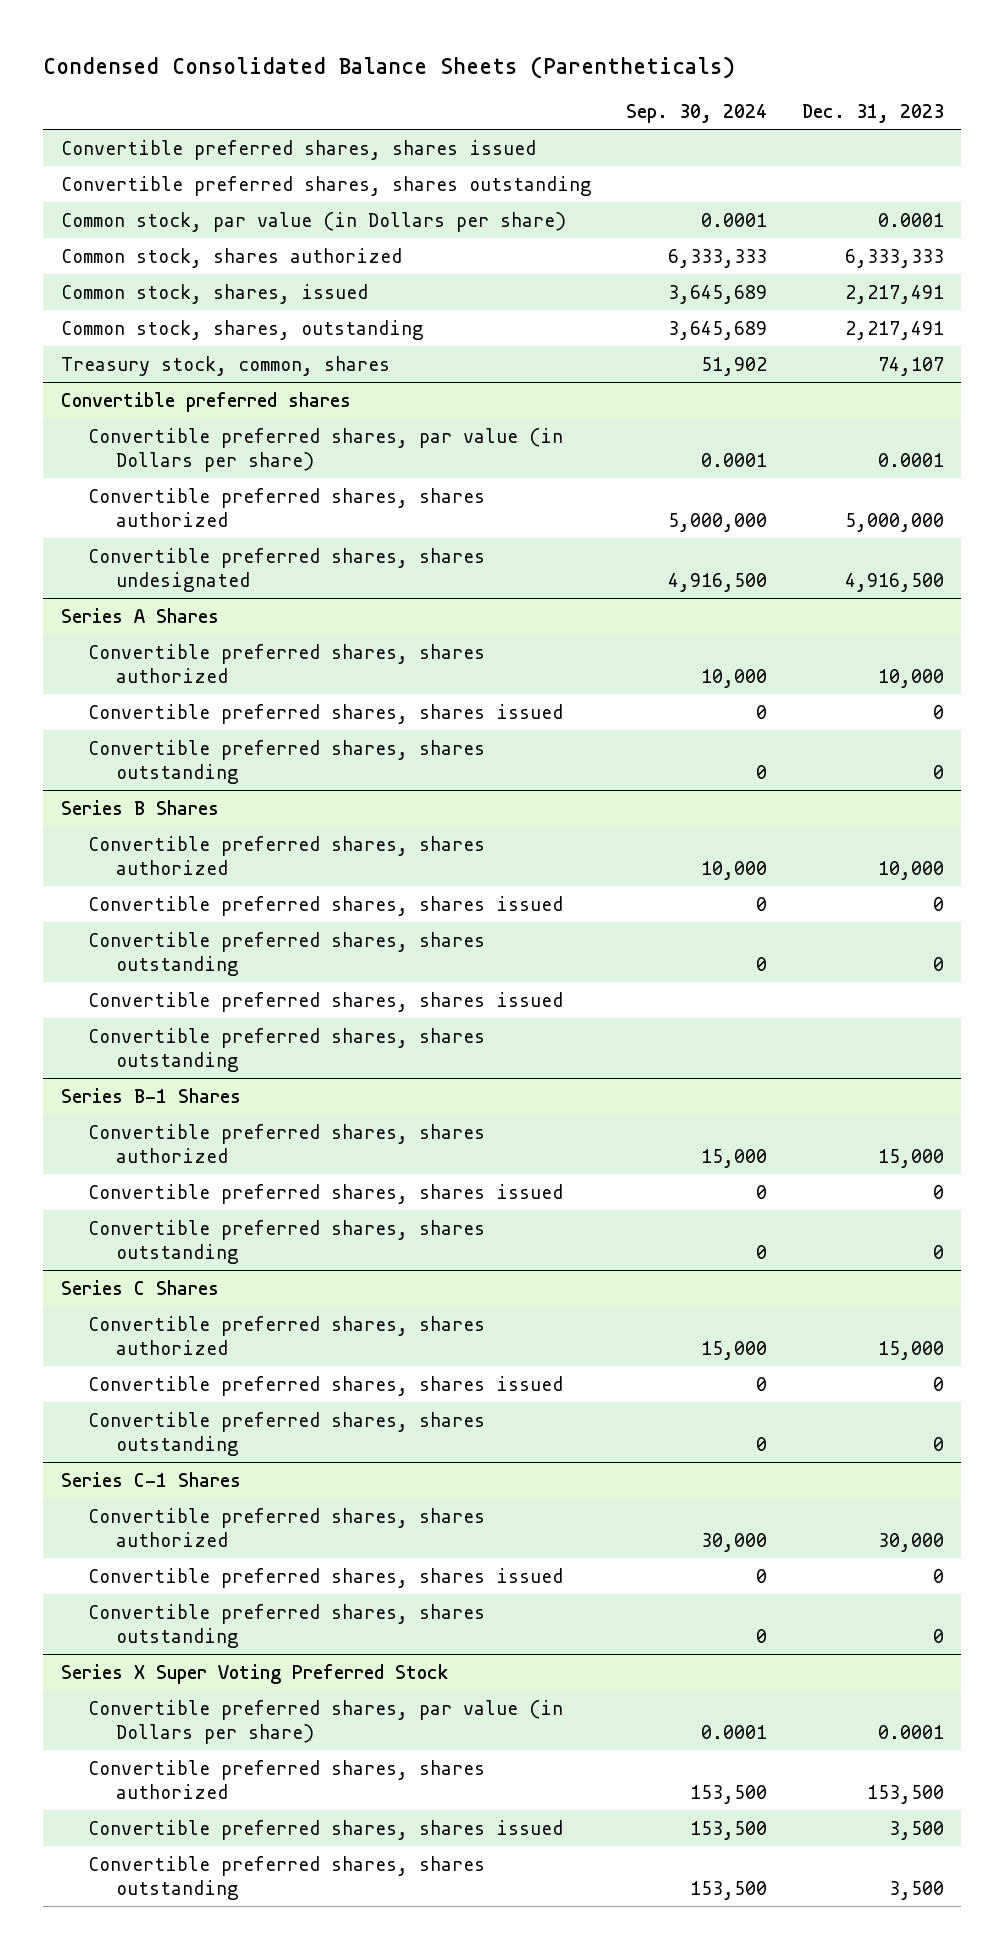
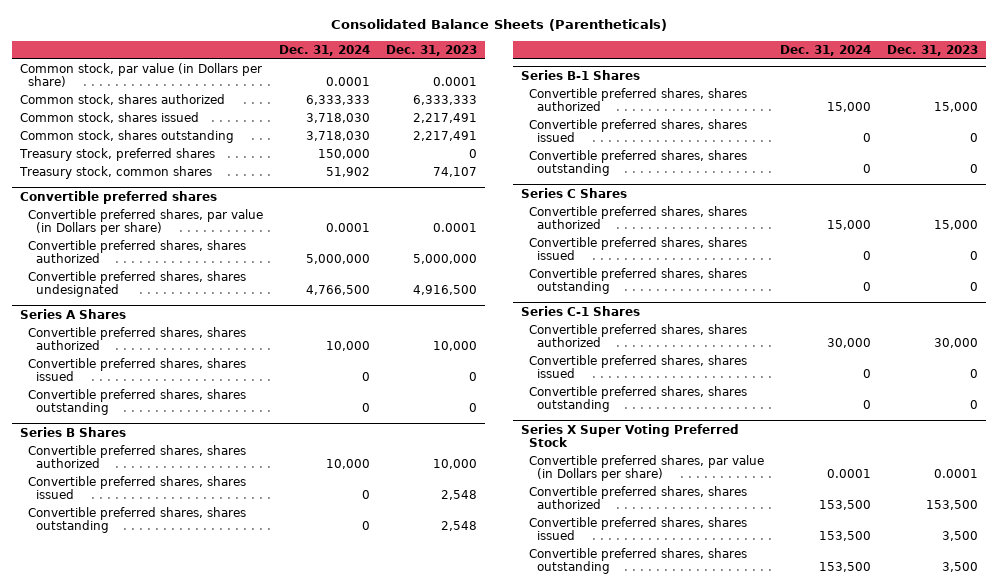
- Condensed Consolidated Balance Sheets (Parentheticals)
+ Consolidated Balance Sheets (Parentheticals)
- | Sep. 30, 2024 | Dec. 31, 2023
+ | Dec. 31, 2024 | Dec. 31, 2023
- Convertible preferred shares, shares issued
- Convertible preferred shares, shares outstanding
- Common stock, shares, issued | 3,645,689 | 2,217,491
- Common stock, shares, outstanding | 3,645,689 | 2,217,491
- Treasury stock, common, shares | 51,902 | 74,107
+ Common stock, shares issued | 3,718,030 | 2,217,491
+ Common stock, shares outstanding | 3,718,030 | 2,217,491
+ Treasury stock, preferred shares | 150,000 | 0
+ Treasury stock, common shares | 51,902 | 74,107
@ Series B Shares
- Convertible preferred shares, shares issued | 0 | 0
- Convertible preferred shares, shares outstanding | 0 | 0
- Convertible preferred shares, shares issued
- Convertible preferred shares, shares outstanding
+ Convertible preferred shares, shares issued | 0 | 2,548
+ Convertible preferred shares, shares outstanding | 0 | 2,548

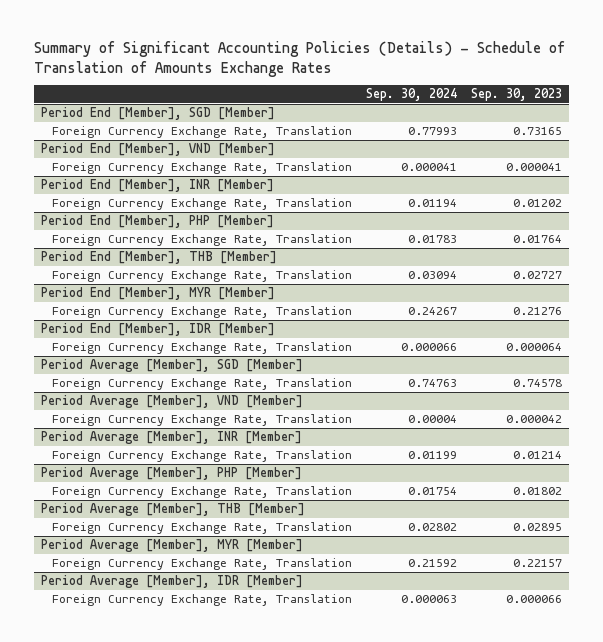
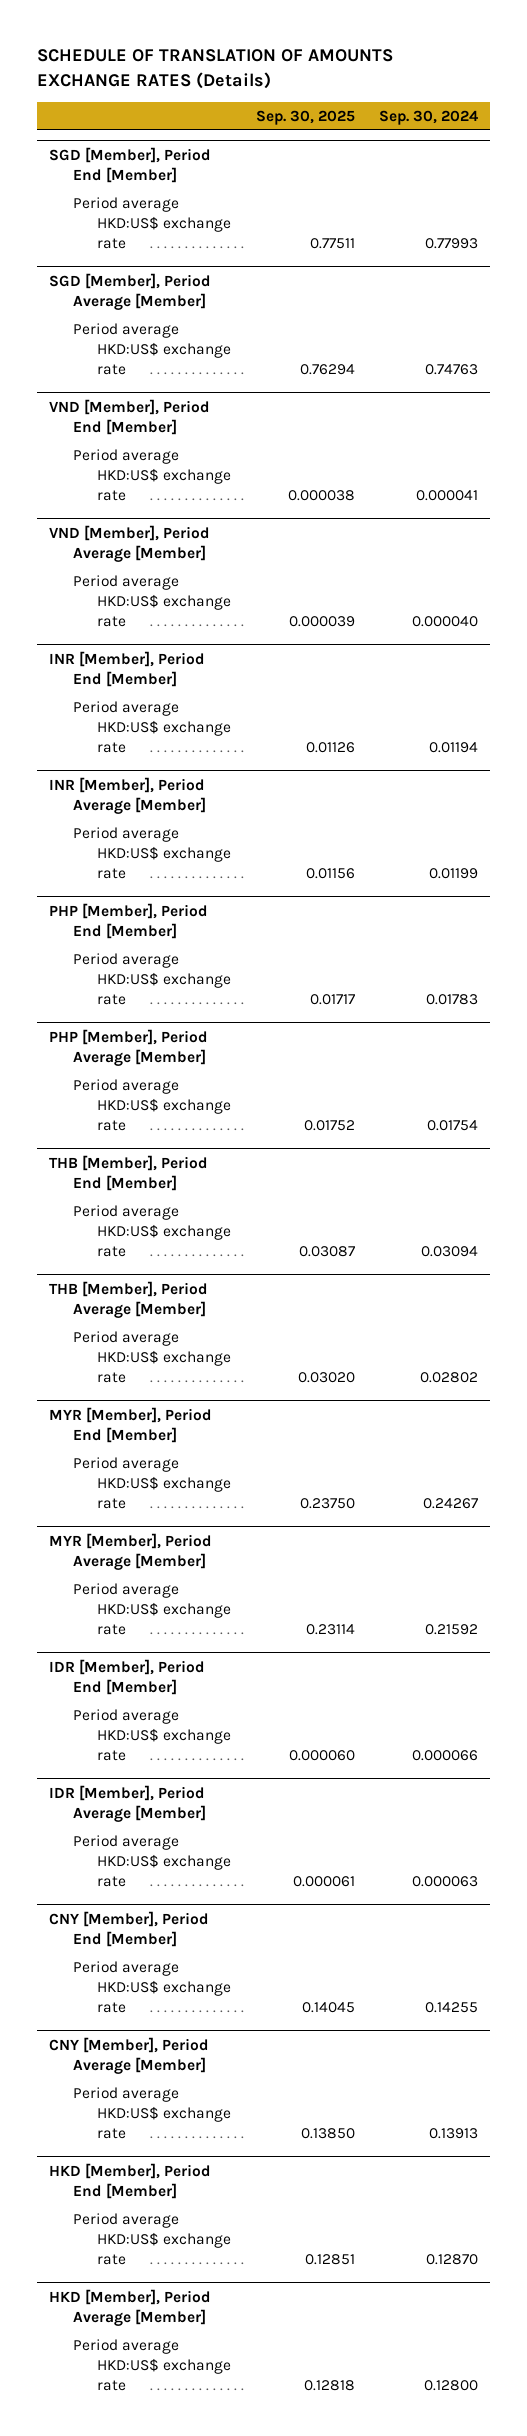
- Summary of Significant Accounting Policies (Details) - Schedule of Translation of Amounts Exchange Rates
+ SCHEDULE OF TRANSLATION OF AMOUNTS EXCHANGE RATES (Details)
- | Sep. 30, 2024 | Sep. 30, 2023
+ | Sep. 30, 2025 | Sep. 30, 2024
- Period End [Member], SGD [Member]
- Foreign Currency Exchange Rate, Translation | 0.77993 | 0.73165
- Period End [Member], VND [Member]
- Foreign Currency Exchange Rate, Translation | 0.000041 | 0.000041
- Period End [Member], INR [Member]
- Foreign Currency Exchange Rate, Translation | 0.01194 | 0.01202
- Period End [Member], PHP [Member]
- Foreign Currency Exchange Rate, Translation | 0.01783 | 0.01764
- Period End [Member], THB [Member]
- Foreign Currency Exchange Rate, Translation | 0.03094 | 0.02727
- Period End [Member], MYR [Member]
- Foreign Currency Exchange Rate, Translation | 0.24267 | 0.21276
- Period End [Member], IDR [Member]
- Foreign Currency Exchange Rate, Translation | 0.000066 | 0.000064
- Period Average [Member], SGD [Member]
- Foreign Currency Exchange Rate, Translation | 0.74763 | 0.74578
- Period Average [Member], VND [Member]
- Foreign Currency Exchange Rate, Translation | 0.00004 | 0.000042
- Period Average [Member], INR [Member]
- Foreign Currency Exchange Rate, Translation | 0.01199 | 0.01214
- Period Average [Member], PHP [Member]
- Foreign Currency Exchange Rate, Translation | 0.01754 | 0.01802
- Period Average [Member], THB [Member]
- Foreign Currency Exchange Rate, Translation | 0.02802 | 0.02895
- Period Average [Member], MYR [Member]
- Foreign Currency Exchange Rate, Translation | 0.21592 | 0.22157
- Period Average [Member], IDR [Member]
- Foreign Currency Exchange Rate, Translation | 0.000063 | 0.000066
+ SGD [Member], Period End [Member]
+ Period average HKD:US$ exchange rate | 0.77511 | 0.77993
+ SGD [Member], Period Average [Member]
+ Period average HKD:US$ exchange rate | 0.76294 | 0.74763
+ VND [Member], Period End [Member]
+ Period average HKD:US$ exchange rate | 0.000038 | 0.000041
+ VND [Member], Period Average [Member]
+ Period average HKD:US$ exchange rate | 0.000039 | 0.000040
+ INR [Member], Period End [Member]
+ Period average HKD:US$ exchange rate | 0.01126 | 0.01194
+ INR [Member], Period Average [Member]
+ Period average HKD:US$ exchange rate | 0.01156 | 0.01199
+ PHP [Member], Period End [Member]
+ Period average HKD:US$ exchange rate | 0.01717 | 0.01783
+ PHP [Member], Period Average [Member]
+ Period average HKD:US$ exchange rate | 0.01752 | 0.01754
+ THB [Member], Period End [Member]
+ Period average HKD:US$ exchange rate | 0.03087 | 0.03094
+ THB [Member], Period Average [Member]
+ Period average HKD:US$ exchange rate | 0.03020 | 0.02802
+ MYR [Member], Period End [Member]
+ Period average HKD:US$ exchange rate | 0.23750 | 0.24267
+ MYR [Member], Period Average [Member]
+ Period average HKD:US$ exchange rate | 0.23114 | 0.21592
+ IDR [Member], Period End [Member]
+ Period average HKD:US$ exchange rate | 0.000060 | 0.000066
+ IDR [Member], Period Average [Member]
+ Period average HKD:US$ exchange rate | 0.000061 | 0.000063
+ CNY [Member], Period End [Member]
+ Period average HKD:US$ exchange rate | 0.14045 | 0.14255
+ CNY [Member], Period Average [Member]
+ Period average HKD:US$ exchange rate | 0.13850 | 0.13913
+ HKD [Member], Period End [Member]
+ Period average HKD:US$ exchange rate | 0.12851 | 0.12870
+ HKD [Member], Period Average [Member]
+ Period average HKD:US$ exchange rate | 0.12818 | 0.12800

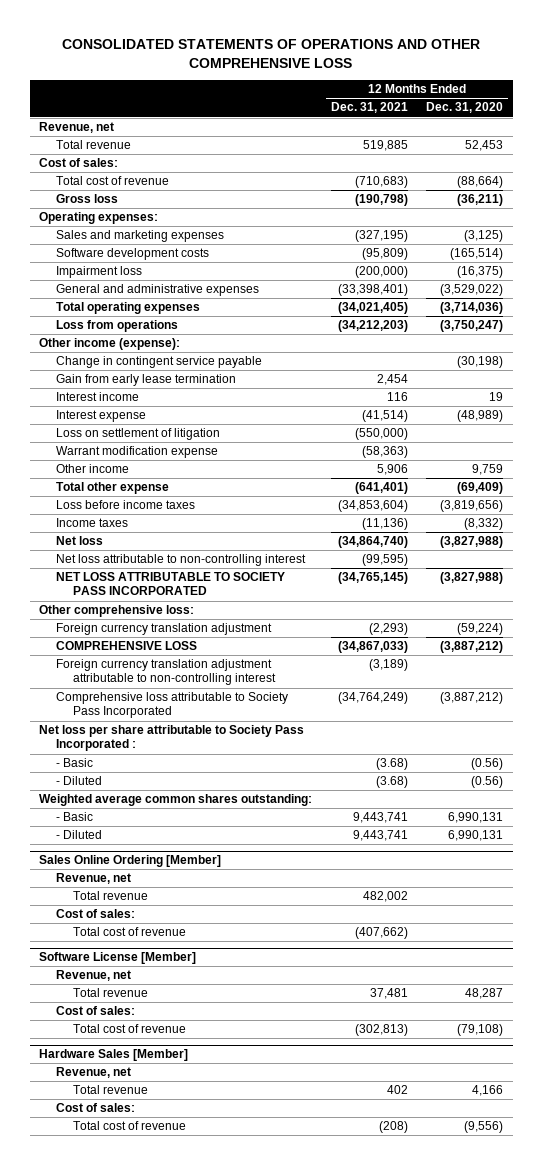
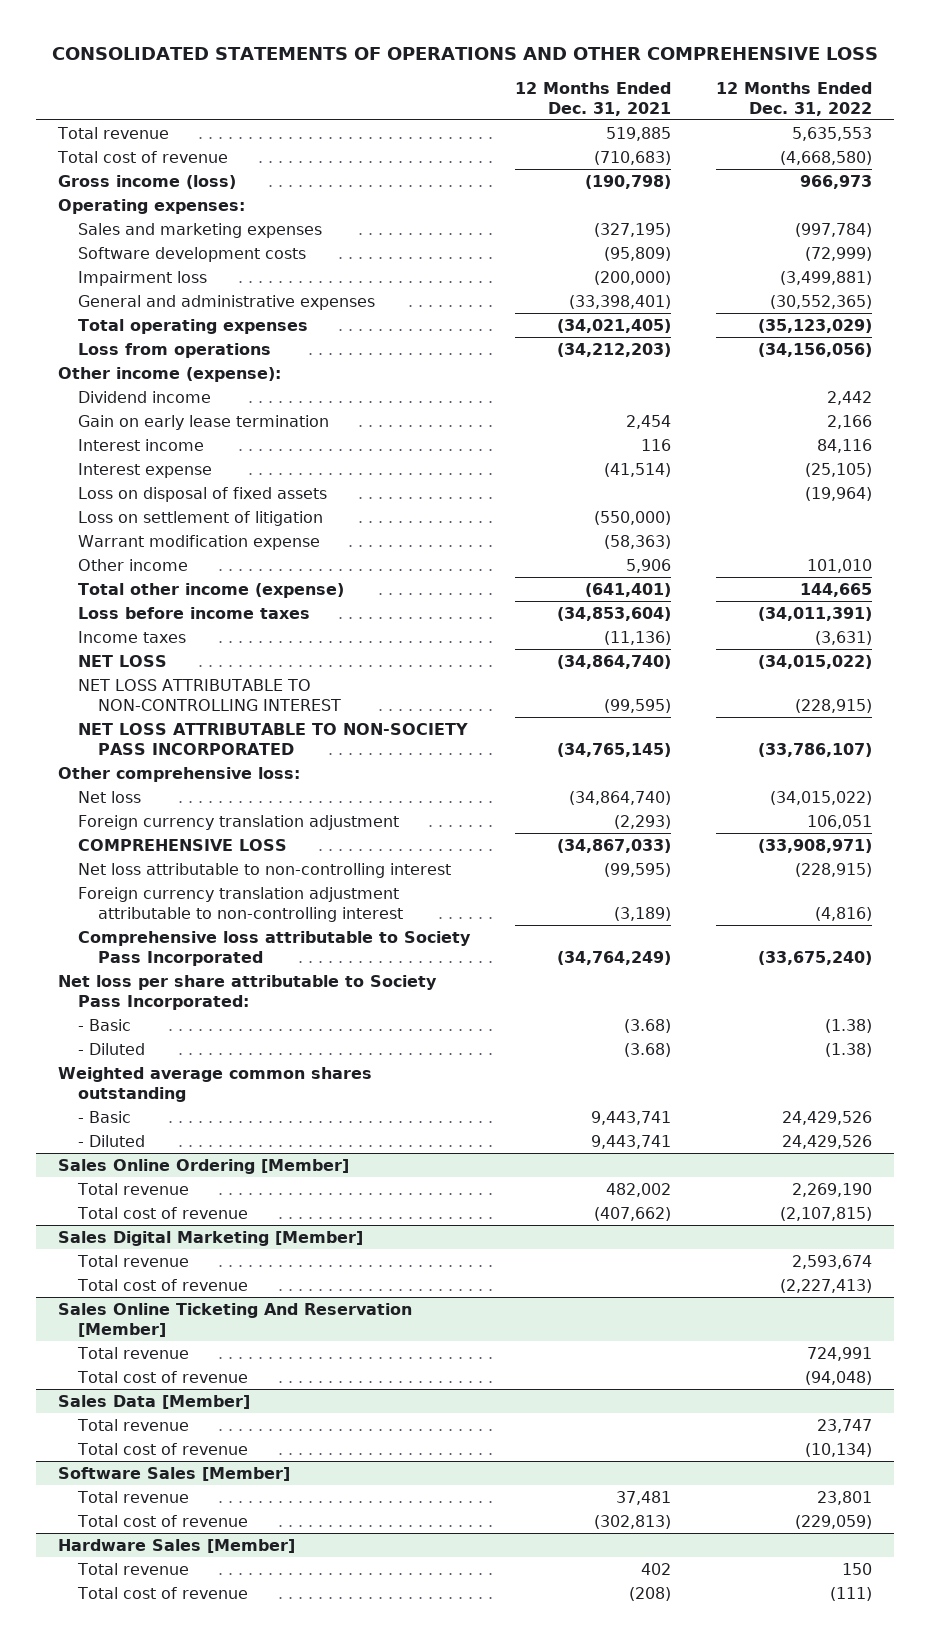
- | 12 Months Ended Dec. 31, 2021 | 12 Months Ended Dec. 31, 2020
+ | 12 Months Ended Dec. 31, 2021 | 12 Months Ended Dec. 31, 2022
- Revenue, net
- Cost of sales:
- Gross loss | (190,798) | (36,211)
+ Gross income (loss) | (190,798) | 966,973
- Change in contingent service payable | | (30,198)
- Gain from early lease termination | 2,454 |
+ Dividend income | | 2,442
+ Gain on early lease termination | 2,454 | 2,166
+ Loss on disposal of fixed assets | | (19,964)
- Total other expense | (641,401) | (69,409)
+ Total other income (expense) | (641,401) | 144,665
- NET LOSS ATTRIBUTABLE TO SOCIETY PASS INCORPORATED | (34,765,145) | (3,827,988)
+ NET LOSS | (34,864,740) | (34,015,022)
+ NET LOSS ATTRIBUTABLE TO NON-CONTROLLING INTEREST | (99,595) | (228,915)
+ NET LOSS ATTRIBUTABLE TO NON-SOCIETY PASS INCORPORATED | (34,765,145) | (33,786,107)
moved down: Net loss | (34,864,740) | (34,015,022)
moved down: Net loss attributable to non-controlling interest | (99,595) | (228,915)
- Net loss per share attributable to Society Pass Incorporated :
+ Net loss per share attributable to Society Pass Incorporated:
- Weighted average common shares outstanding:
+ Weighted average common shares outstanding
@ Sales Online Ordering [Member]
- Revenue, net
- Cost of sales:
- Software License [Member]
- Revenue, net
+ Sales Digital Marketing [Member]
+ Total revenue | | 2,593,674
+ Total cost of revenue | | (2,227,413)
+ Sales Online Ticketing And Reservation [Member]
+ Total revenue | | 724,991
+ Total cost of revenue | | (94,048)
+ Sales Data [Member]
+ Total revenue | | 23,747
+ Total cost of revenue | | (10,134)
+ Software Sales [Member]
- Cost of sales:
@ Hardware Sales [Member]
- Revenue, net
- Cost of sales:

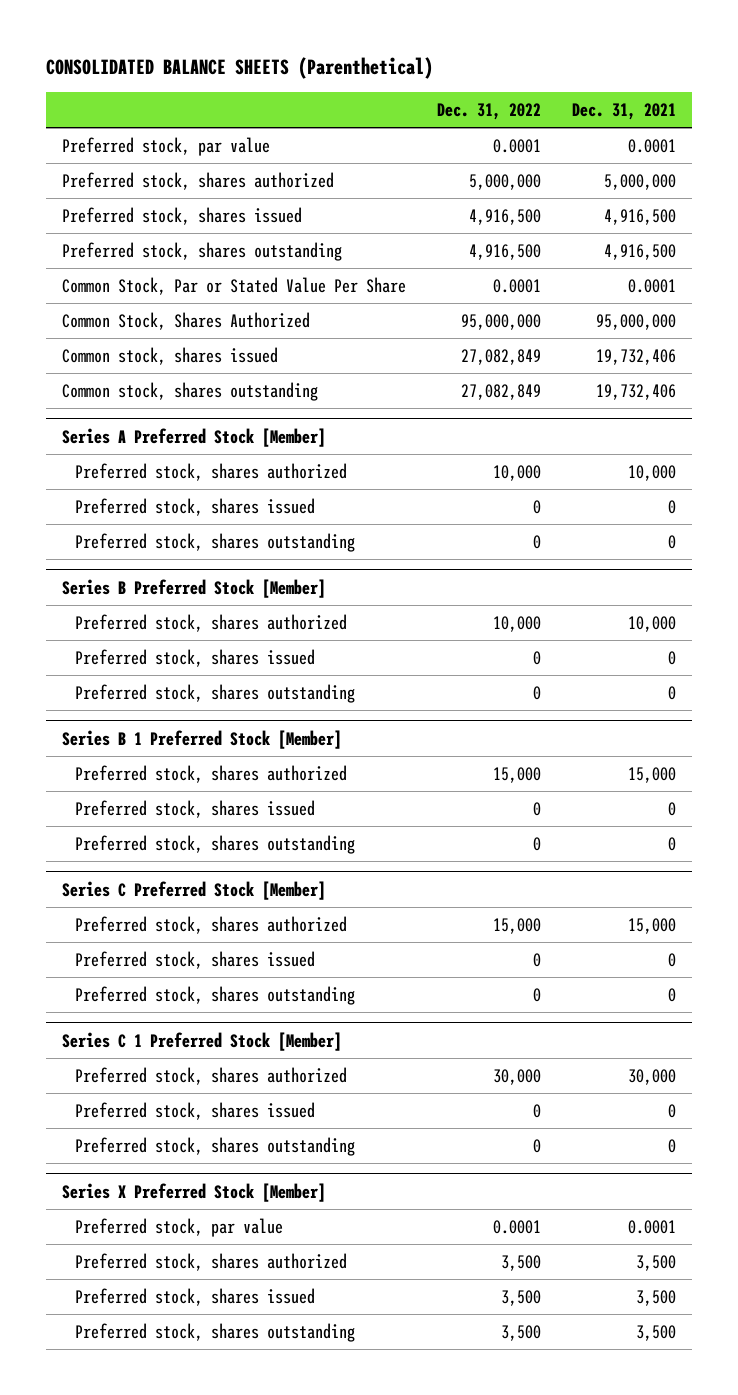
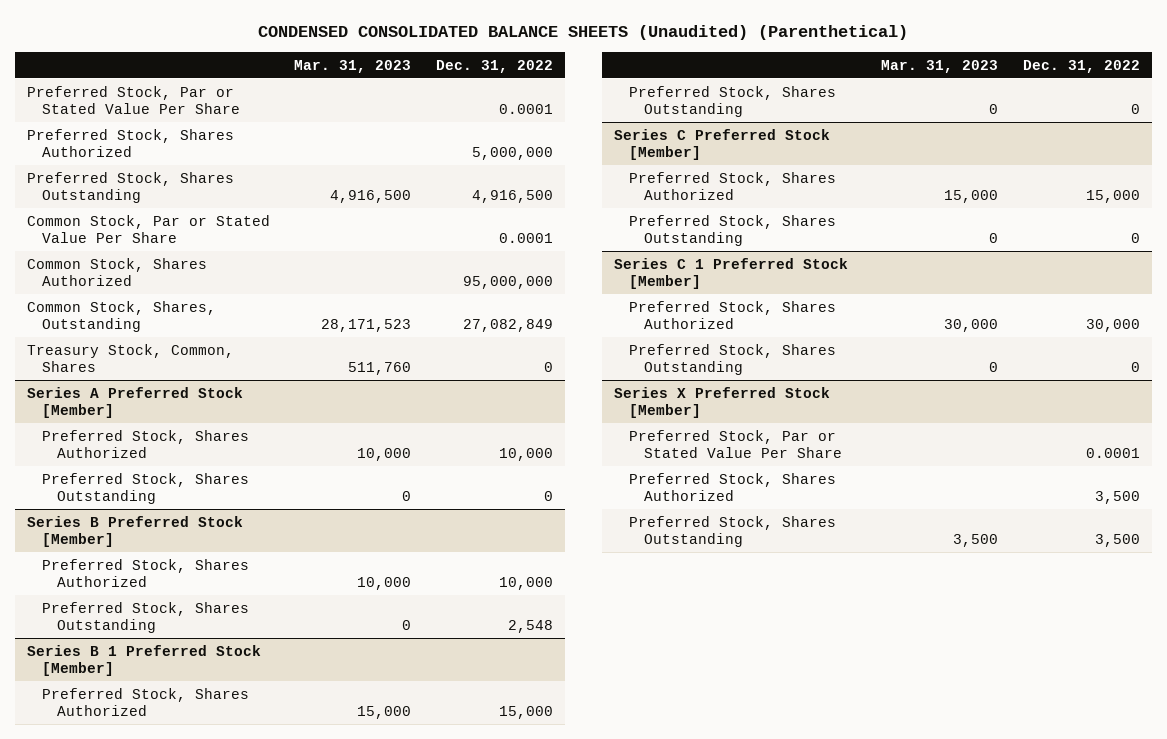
- CONSOLIDATED BALANCE SHEETS (Parenthetical)
+ CONDENSED CONSOLIDATED BALANCE SHEETS (Unaudited) (Parenthetical)
- | Dec. 31, 2022 | Dec. 31, 2021
+ | Mar. 31, 2023 | Dec. 31, 2022
- Preferred stock, par value | 0.0001 | 0.0001
- Preferred stock, shares authorized | 5,000,000 | 5,000,000
- Preferred stock, shares issued | 4,916,500 | 4,916,500
- Preferred stock, shares outstanding | 4,916,500 | 4,916,500
+ Preferred Stock, Par or Stated Value Per Share | | 0.0001
+ Preferred Stock, Shares Authorized | | 5,000,000
+ Preferred Stock, Shares Outstanding | 4,916,500 | 4,916,500
- Common stock, shares issued | 27,082,849 | 19,732,406
- Common stock, shares outstanding | 27,082,849 | 19,732,406
+ Common Stock, Shares, Outstanding | 28,171,523 | 27,082,849
+ Treasury Stock, Common, Shares | 511,760 | 0
@ Series A Preferred Stock [Member]
- Preferred stock, shares authorized | 10,000 | 10,000
- Preferred stock, shares issued | 0 | 0
- Preferred stock, shares outstanding | 0 | 0
+ Preferred Stock, Shares Authorized | 10,000 | 10,000
+ Preferred Stock, Shares Outstanding | 0 | 0
@ Series B Preferred Stock [Member]
- Preferred stock, shares authorized | 10,000 | 10,000
- Preferred stock, shares issued | 0 | 0
- Preferred stock, shares outstanding | 0 | 0
+ Preferred Stock, Shares Authorized | 10,000 | 10,000
+ Preferred Stock, Shares Outstanding | 0 | 2,548
@ Series B 1 Preferred Stock [Member]
- Preferred stock, shares authorized | 15,000 | 15,000
- Preferred stock, shares issued | 0 | 0
- Preferred stock, shares outstanding | 0 | 0
+ Preferred Stock, Shares Authorized | 15,000 | 15,000
+ Preferred Stock, Shares Outstanding | 0 | 0
@ Series C Preferred Stock [Member]
- Preferred stock, shares authorized | 15,000 | 15,000
- Preferred stock, shares issued | 0 | 0
- Preferred stock, shares outstanding | 0 | 0
+ Preferred Stock, Shares Authorized | 15,000 | 15,000
+ Preferred Stock, Shares Outstanding | 0 | 0
@ Series C 1 Preferred Stock [Member]
- Preferred stock, shares authorized | 30,000 | 30,000
- Preferred stock, shares issued | 0 | 0
- Preferred stock, shares outstanding | 0 | 0
+ Preferred Stock, Shares Authorized | 30,000 | 30,000
+ Preferred Stock, Shares Outstanding | 0 | 0
@ Series X Preferred Stock [Member]
- Preferred stock, par value | 0.0001 | 0.0001
- Preferred stock, shares authorized | 3,500 | 3,500
- Preferred stock, shares issued | 3,500 | 3,500
- Preferred stock, shares outstanding | 3,500 | 3,500
+ Preferred Stock, Par or Stated Value Per Share | | 0.0001
+ Preferred Stock, Shares Authorized | | 3,500
+ Preferred Stock, Shares Outstanding | 3,500 | 3,500

